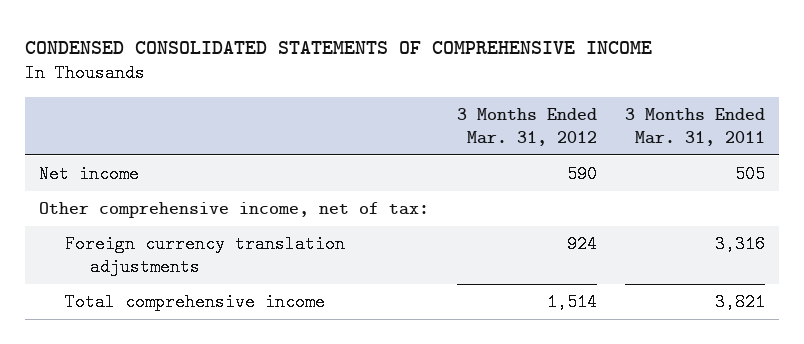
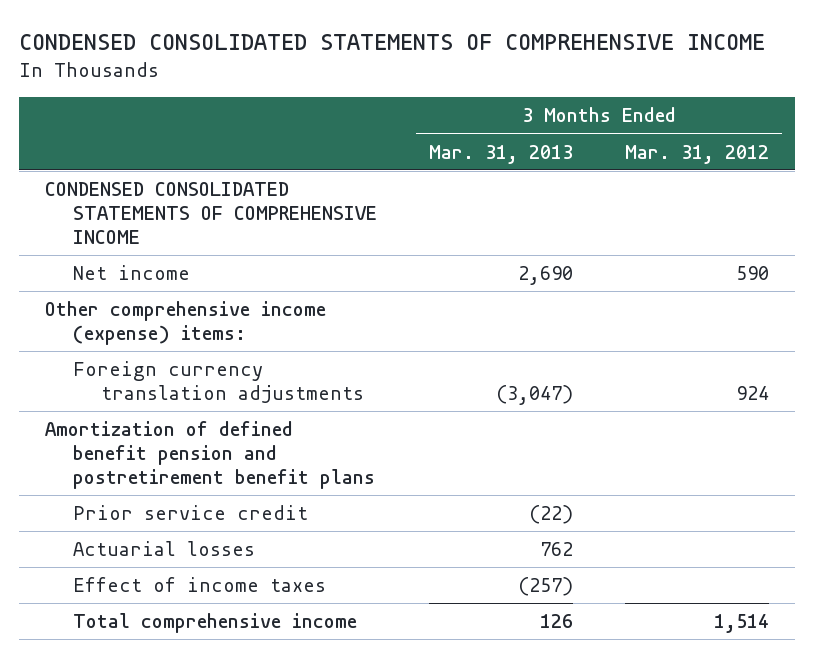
- | 3 Months Ended Mar. 31, 2012 | 3 Months Ended Mar. 31, 2011
+ | 3 Months Ended Mar. 31, 2013 | 3 Months Ended Mar. 31, 2012
+ CONDENSED CONSOLIDATED STATEMENTS OF COMPREHENSIVE INCOME
- Other comprehensive income, net of tax:
+ Other comprehensive income (expense) items:
+ Amortization of defined benefit pension and postretirement benefit plans
+ Prior service credit | (22) |
+ Actuarial losses | 762 |
+ Effect of income taxes | (257) |

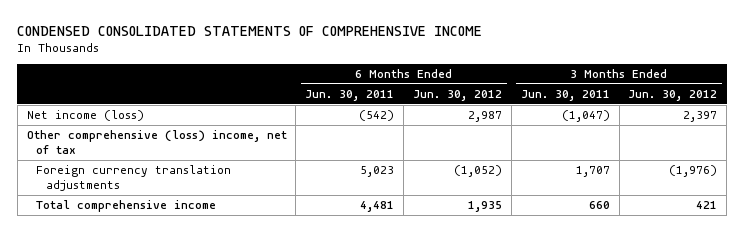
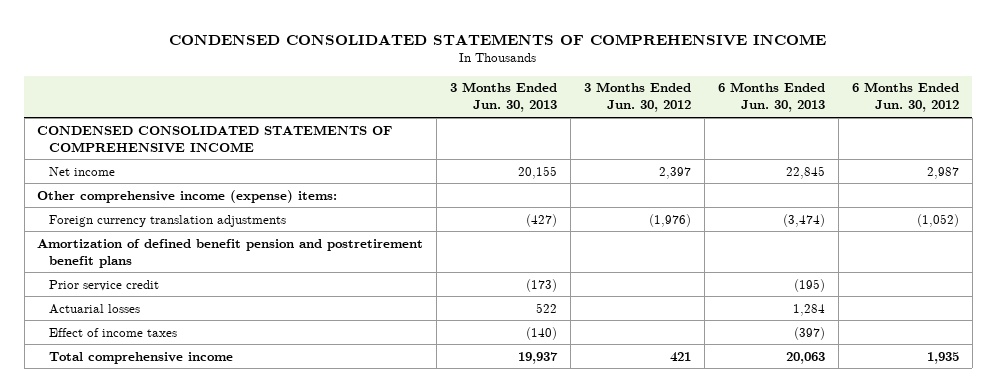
- | 6 Months Ended Jun. 30, 2011 | 6 Months Ended Jun. 30, 2012 | 3 Months Ended Jun. 30, 2011 | 3 Months Ended Jun. 30, 2012
+ | 3 Months Ended Jun. 30, 2013 | 3 Months Ended Jun. 30, 2012 | 6 Months Ended Jun. 30, 2013 | 6 Months Ended Jun. 30, 2012
- Net income (loss) | (542) | 2,987 | (1,047) | 2,397
- Other comprehensive (loss) income, net of tax
+ CONDENSED CONSOLIDATED STATEMENTS OF COMPREHENSIVE INCOME
+ Net income | 20,155 | 2,397 | 22,845 | 2,987
+ Other comprehensive income (expense) items:
+ Amortization of defined benefit pension and postretirement benefit plans
+ Prior service credit | (173) | | (195) |
+ Actuarial losses | 522 | | 1,284 |
+ Effect of income taxes | (140) | | (397) |

